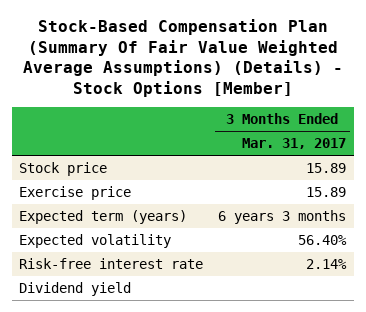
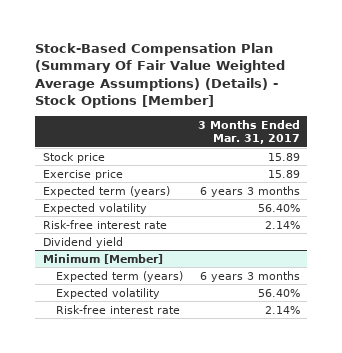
+ Minimum [Member]
+ Expected term (years) | 6 years 3 months
+ Expected volatility | 56.40%
+ Risk-free interest rate | 2.14%

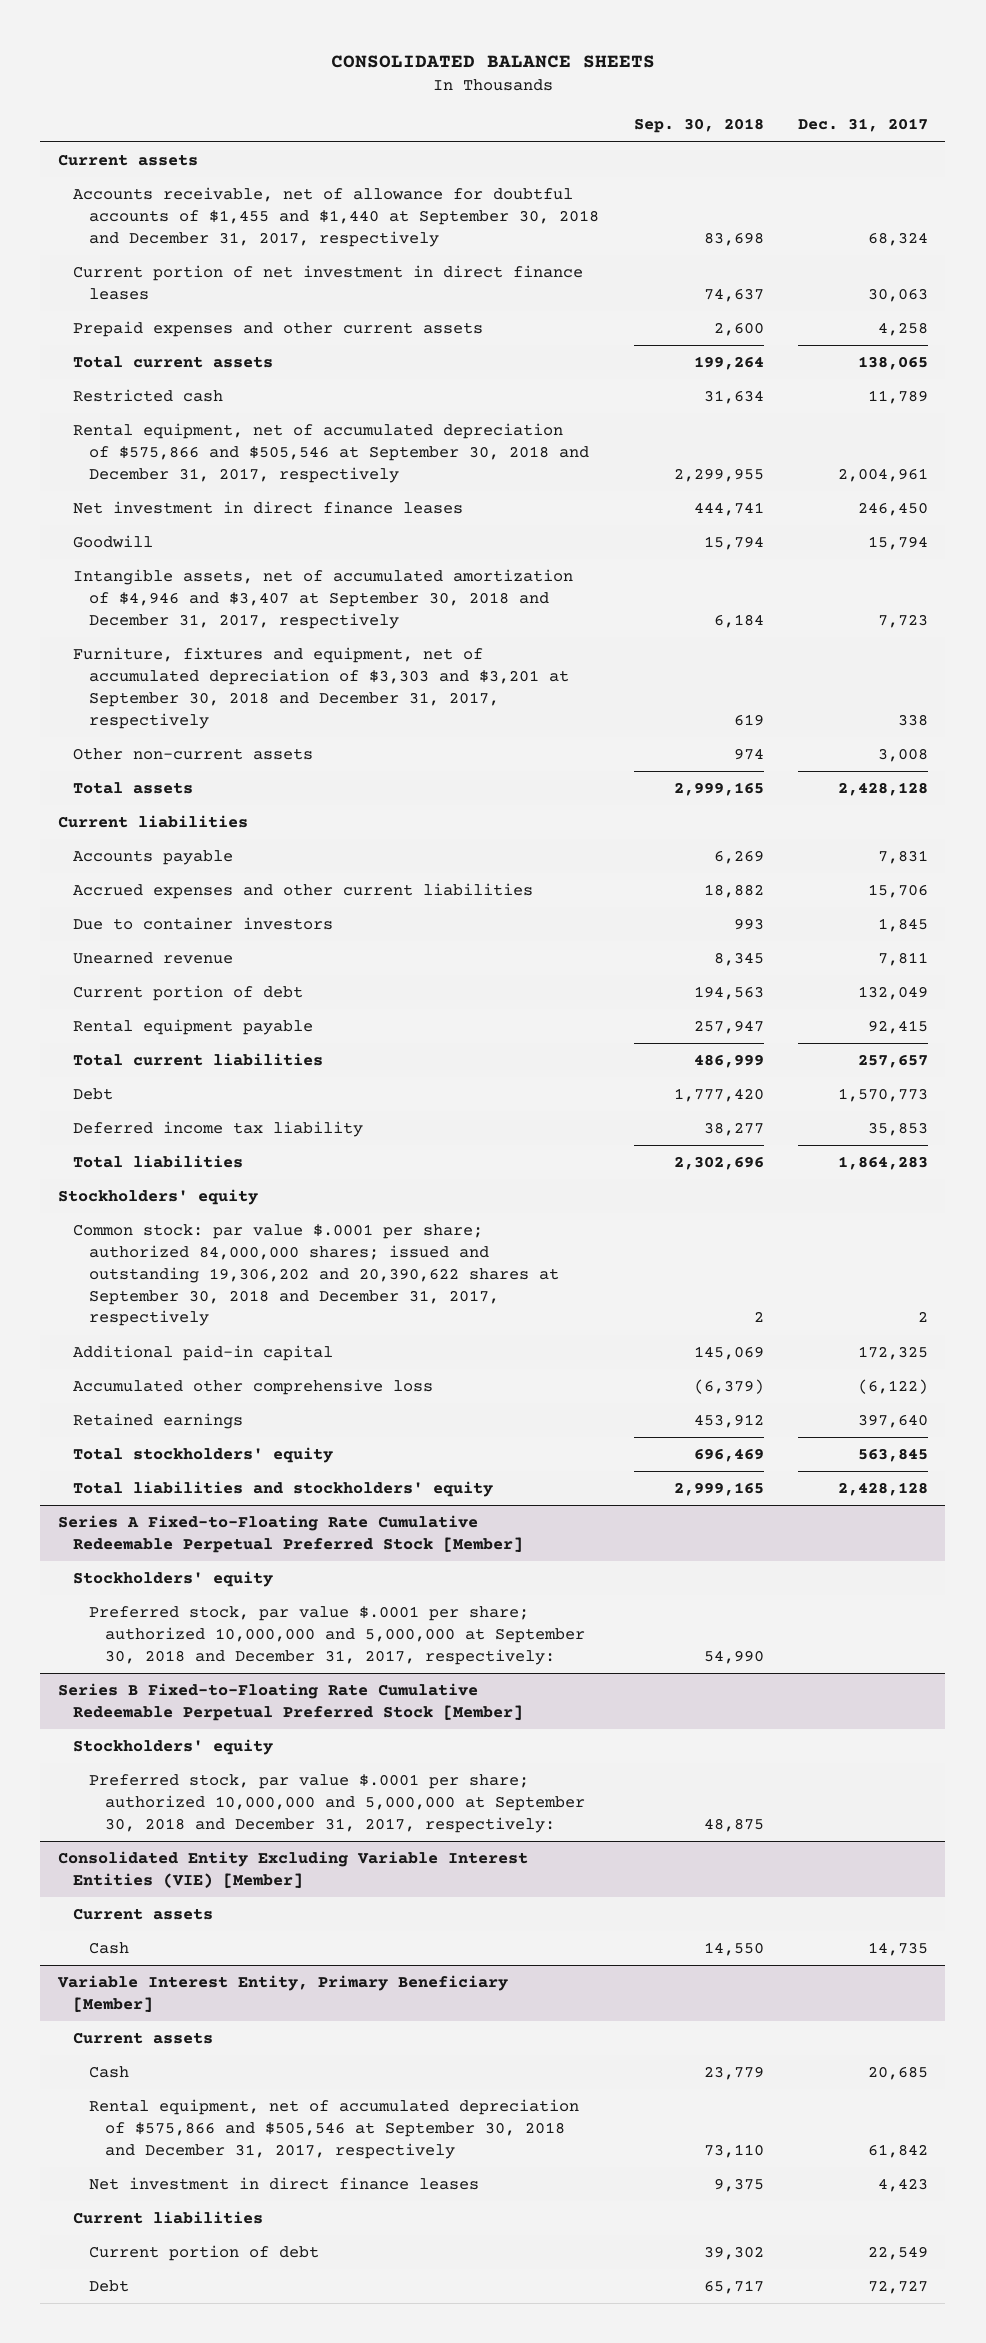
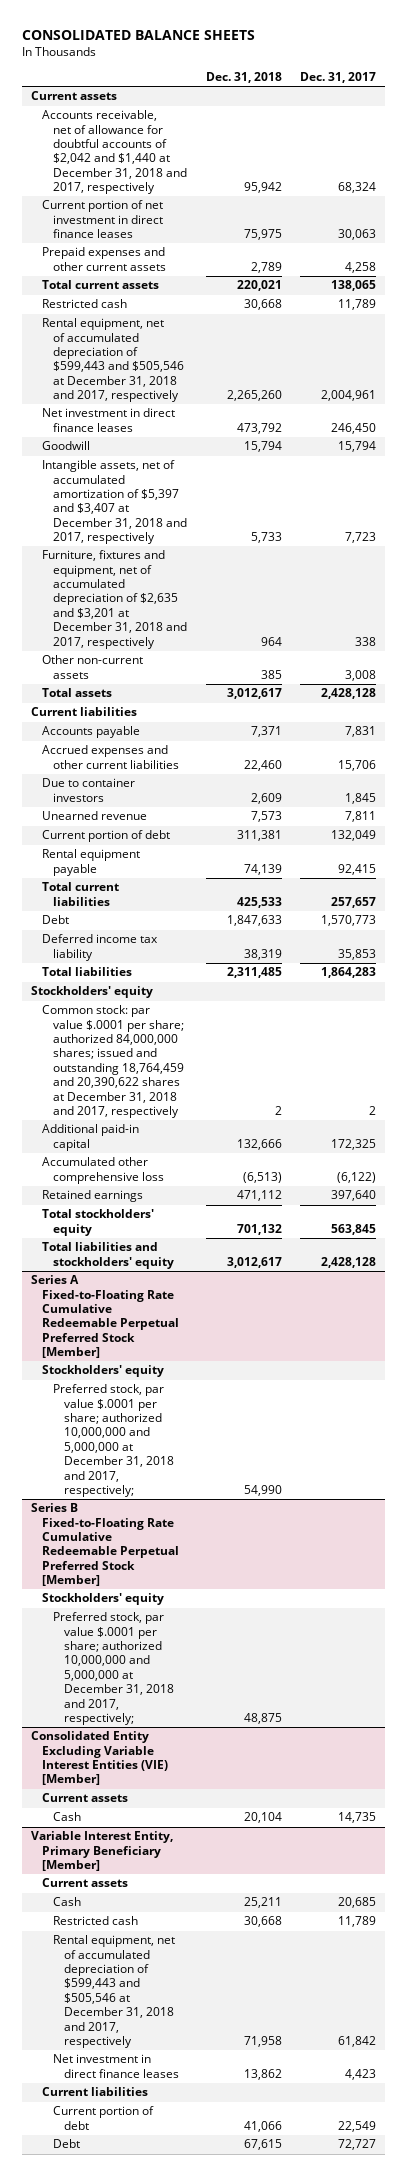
- | Sep. 30, 2018 | Dec. 31, 2017
+ | Dec. 31, 2018 | Dec. 31, 2017
- Accounts receivable, net of allowance for doubtful accounts of $1,455 and $1,440 at September 30, 2018 and December 31, 2017, respectively | 83,698 | 68,324
+ Accounts receivable, net of allowance for doubtful accounts of $2,042 and $1,440 at December 31, 2018 and 2017, respectively | 95,942 | 68,324
- Rental equipment, net of accumulated depreciation of $575,866 and $505,546 at September 30, 2018 and December 31, 2017, respectively | 2,299,955 | 2,004,961
+ Rental equipment, net of accumulated depreciation of $599,443 and $505,546 at December 31, 2018 and 2017, respectively | 2,265,260 | 2,004,961
- Intangible assets, net of accumulated amortization of $4,946 and $3,407 at September 30, 2018 and December 31, 2017, respectively | 6,184 | 7,723
- Furniture, fixtures and equipment, net of accumulated depreciation of $3,303 and $3,201 at September 30, 2018 and December 31, 2017, respectively | 619 | 338
+ Intangible assets, net of accumulated amortization of $5,397 and $3,407 at December 31, 2018 and 2017, respectively | 5,733 | 7,723
+ Furniture, fixtures and equipment, net of accumulated depreciation of $2,635 and $3,201 at December 31, 2018 and 2017, respectively | 964 | 338
- Common stock: par value $.0001 per share; authorized 84,000,000 shares; issued and outstanding 19,306,202 and 20,390,622 shares at September 30, 2018 and December 31, 2017, respectively | 2 | 2
+ Common stock: par value $.0001 per share; authorized 84,000,000 shares; issued and outstanding 18,764,459 and 20,390,622 shares at December 31, 2018 and 2017, respectively | 2 | 2
@ Series A Fixed-to-Floating Rate Cumulative Redeemable Perpetual Preferred Stock [Member]
- Preferred stock, par value $.0001 per share; authorized 10,000,000 and 5,000,000 at September 30, 2018 and December 31, 2017, respectively: | 54,990 |
+ Preferred stock, par value $.0001 per share; authorized 10,000,000 and 5,000,000 at December 31, 2018 and 2017, respectively; | 54,990 |
@ Series B Fixed-to-Floating Rate Cumulative Redeemable Perpetual Preferred Stock [Member]
- Preferred stock, par value $.0001 per share; authorized 10,000,000 and 5,000,000 at September 30, 2018 and December 31, 2017, respectively: | 48,875 |
+ Preferred stock, par value $.0001 per share; authorized 10,000,000 and 5,000,000 at December 31, 2018 and 2017, respectively; | 48,875 |
@ Variable Interest Entity, Primary Beneficiary [Member]
- Rental equipment, net of accumulated depreciation of $575,866 and $505,546 at September 30, 2018 and December 31, 2017, respectively | 73,110 | 61,842
+ Restricted cash | 30,668 | 11,789
+ Rental equipment, net of accumulated depreciation of $599,443 and $505,546 at December 31, 2018 and 2017, respectively | 71,958 | 61,842

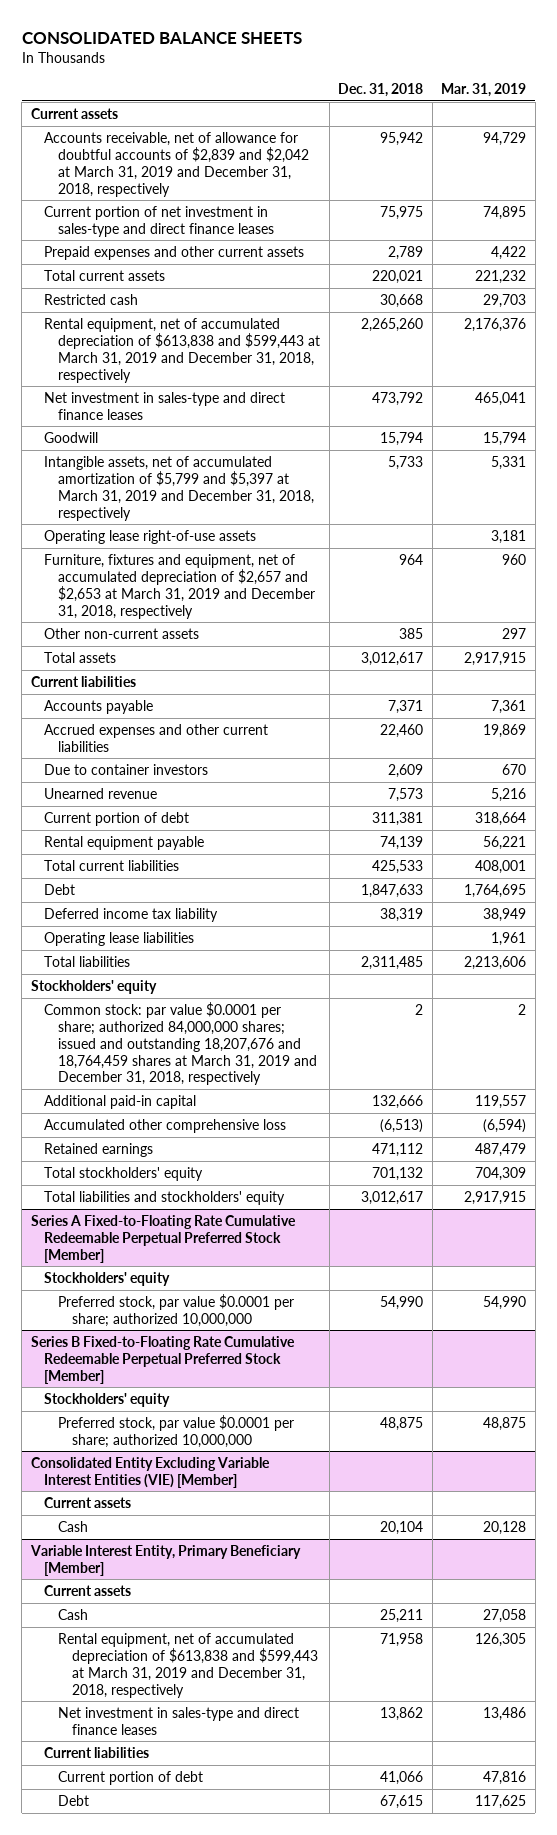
- | Dec. 31, 2018 | Dec. 31, 2017
+ | Dec. 31, 2018 | Mar. 31, 2019
- Accounts receivable, net of allowance for doubtful accounts of $2,042 and $1,440 at December 31, 2018 and 2017, respectively | 95,942 | 68,324
- Current portion of net investment in direct finance leases | 75,975 | 30,063
+ Accounts receivable, net of allowance for doubtful accounts of $2,839 and $2,042 at March 31, 2019 and December 31, 2018, respectively | 95,942 | 94,729
+ Current portion of net investment in sales-type and direct finance leases | 75,975 | 74,895
- Rental equipment, net of accumulated depreciation of $599,443 and $505,546 at December 31, 2018 and 2017, respectively | 2,265,260 | 2,004,961
- Net investment in direct finance leases | 473,792 | 246,450
+ Rental equipment, net of accumulated depreciation of $613,838 and $599,443 at March 31, 2019 and December 31, 2018, respectively | 2,265,260 | 2,176,376
+ Net investment in sales-type and direct finance leases | 473,792 | 465,041
- Intangible assets, net of accumulated amortization of $5,397 and $3,407 at December 31, 2018 and 2017, respectively | 5,733 | 7,723
- Furniture, fixtures and equipment, net of accumulated depreciation of $2,635 and $3,201 at December 31, 2018 and 2017, respectively | 964 | 338
+ Intangible assets, net of accumulated amortization of $5,799 and $5,397 at March 31, 2019 and December 31, 2018, respectively | 5,733 | 5,331
+ Operating lease right-of-use assets | | 3,181
+ Furniture, fixtures and equipment, net of accumulated depreciation of $2,657 and $2,653 at March 31, 2019 and December 31, 2018, respectively | 964 | 960
+ Operating lease liabilities | | 1,961
- Common stock: par value $.0001 per share; authorized 84,000,000 shares; issued and outstanding 18,764,459 and 20,390,622 shares at December 31, 2018 and 2017, respectively | 2 | 2
+ Common stock: par value $0.0001 per share; authorized 84,000,000 shares; issued and outstanding 18,207,676 and 18,764,459 shares at March 31, 2019 and December 31, 2018, respectively | 2 | 2
@ Series A Fixed-to-Floating Rate Cumulative Redeemable Perpetual Preferred Stock [Member]
- Preferred stock, par value $.0001 per share; authorized 10,000,000 and 5,000,000 at December 31, 2018 and 2017, respectively; | 54,990 |
+ Preferred stock, par value $0.0001 per share; authorized 10,000,000 | 54,990 | 54,990
@ Series B Fixed-to-Floating Rate Cumulative Redeemable Perpetual Preferred Stock [Member]
- Preferred stock, par value $.0001 per share; authorized 10,000,000 and 5,000,000 at December 31, 2018 and 2017, respectively; | 48,875 |
+ Preferred stock, par value $0.0001 per share; authorized 10,000,000 | 48,875 | 48,875
@ Variable Interest Entity, Primary Beneficiary [Member]
- Restricted cash | 30,668 | 11,789
- Rental equipment, net of accumulated depreciation of $599,443 and $505,546 at December 31, 2018 and 2017, respectively | 71,958 | 61,842
- Net investment in direct finance leases | 13,862 | 4,423
+ Rental equipment, net of accumulated depreciation of $613,838 and $599,443 at March 31, 2019 and December 31, 2018, respectively | 71,958 | 126,305
+ Net investment in sales-type and direct finance leases | 13,862 | 13,486

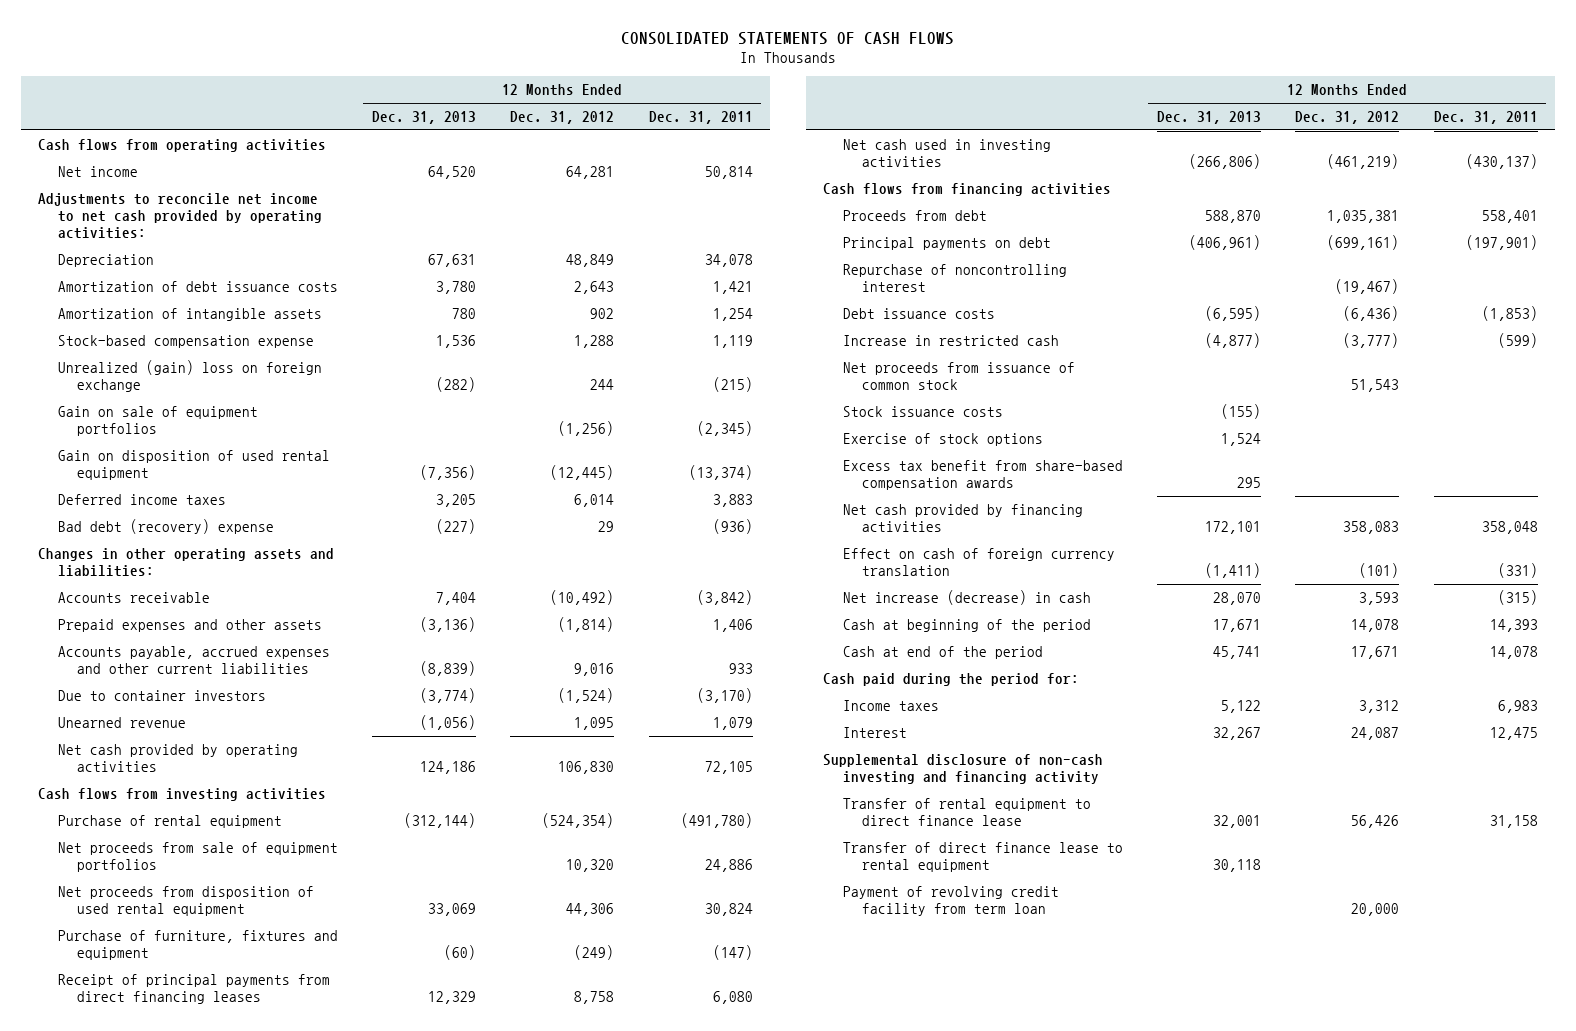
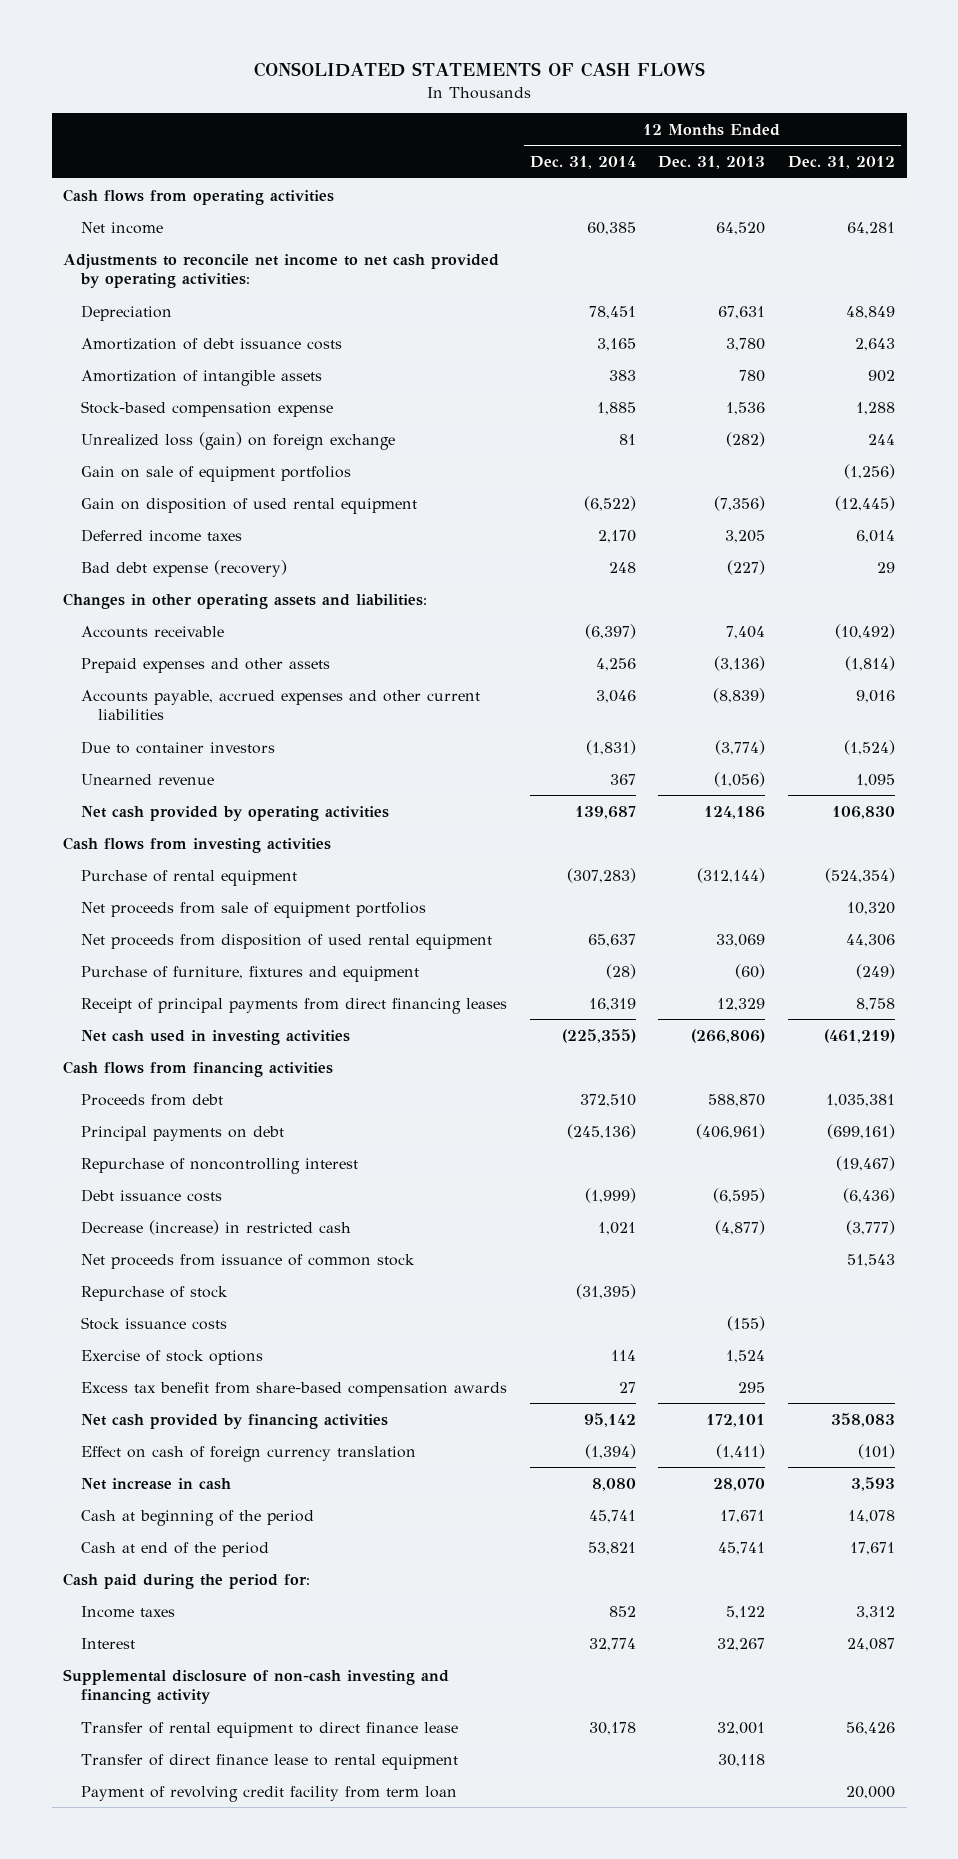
- | 12 Months Ended Dec. 31, 2013 | 12 Months Ended Dec. 31, 2012 | 12 Months Ended Dec. 31, 2011
+ | 12 Months Ended Dec. 31, 2014 | 12 Months Ended Dec. 31, 2013 | 12 Months Ended Dec. 31, 2012
- Unrealized (gain) loss on foreign exchange | (282) | 244 | (215)
+ Unrealized loss (gain) on foreign exchange | 81 | (282) | 244
- Bad debt (recovery) expense | (227) | 29 | (936)
+ Bad debt expense (recovery) | 248 | (227) | 29
- Increase in restricted cash | (4,877) | (3,777) | (599)
+ Decrease (increase) in restricted cash | 1,021 | (4,877) | (3,777)
+ Repurchase of stock | (31,395) | |
- Net increase (decrease) in cash | 28,070 | 3,593 | (315)
+ Net increase in cash | 8,080 | 28,070 | 3,593

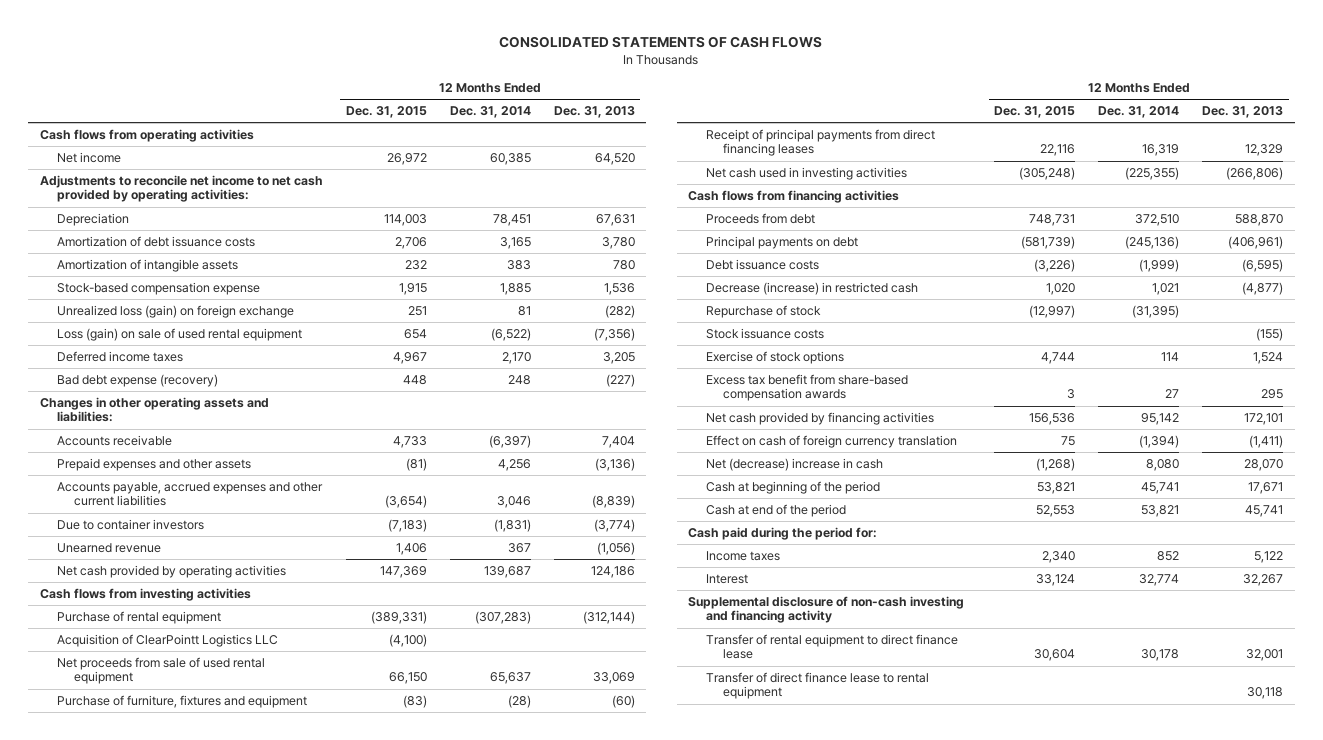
- | 12 Months Ended Dec. 31, 2014 | 12 Months Ended Dec. 31, 2013 | 12 Months Ended Dec. 31, 2012
+ | 12 Months Ended Dec. 31, 2015 | 12 Months Ended Dec. 31, 2014 | 12 Months Ended Dec. 31, 2013
- Gain on sale of equipment portfolios | | | (1,256)
- Gain on disposition of used rental equipment | (6,522) | (7,356) | (12,445)
+ Loss (gain) on sale of used rental equipment | 654 | (6,522) | (7,356)
- Net proceeds from sale of equipment portfolios | | | 10,320
- Net proceeds from disposition of used rental equipment | 65,637 | 33,069 | 44,306
+ Acquisition of ClearPointt Logistics LLC | (4,100) | |
+ Net proceeds from sale of used rental equipment | 66,150 | 65,637 | 33,069
- Repurchase of noncontrolling interest | | | (19,467)
- Net proceeds from issuance of common stock | | | 51,543
- Net increase in cash | 8,080 | 28,070 | 3,593
+ Net (decrease) increase in cash | (1,268) | 8,080 | 28,070
- Payment of revolving credit facility from term loan | | | 20,000

